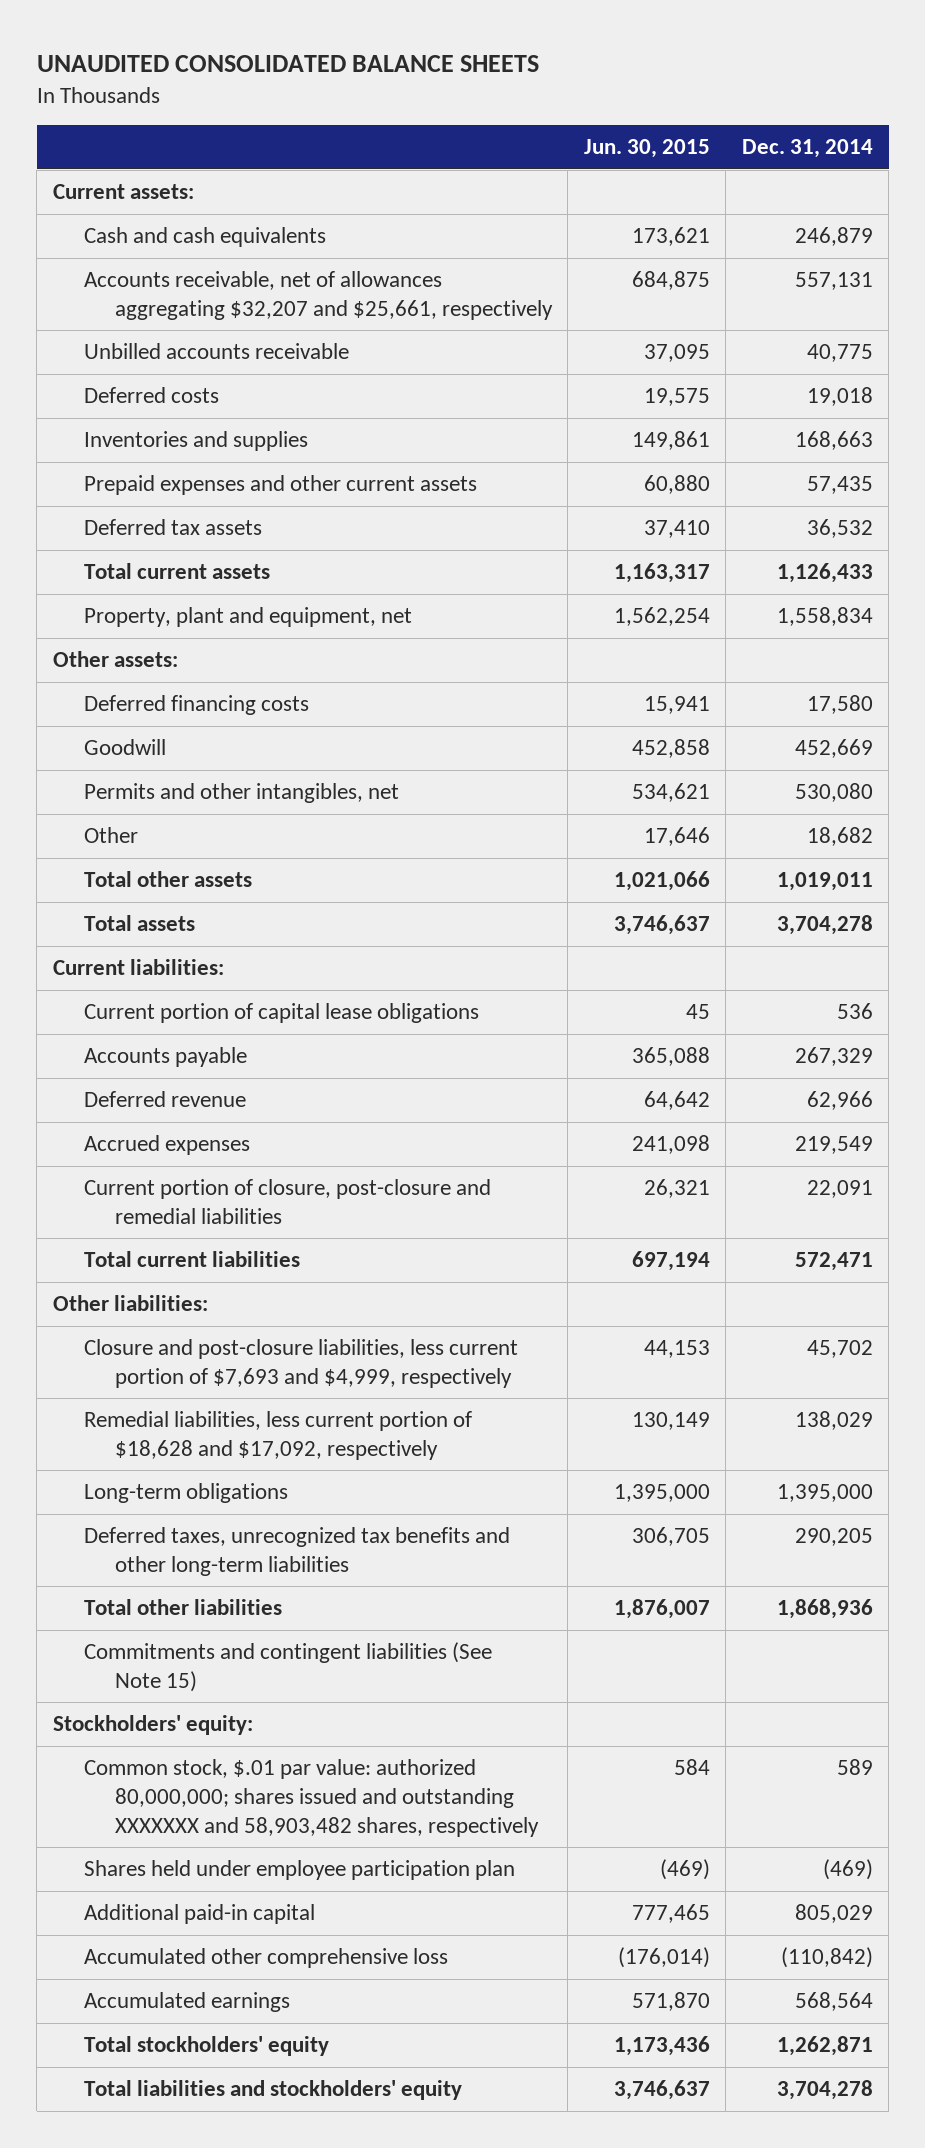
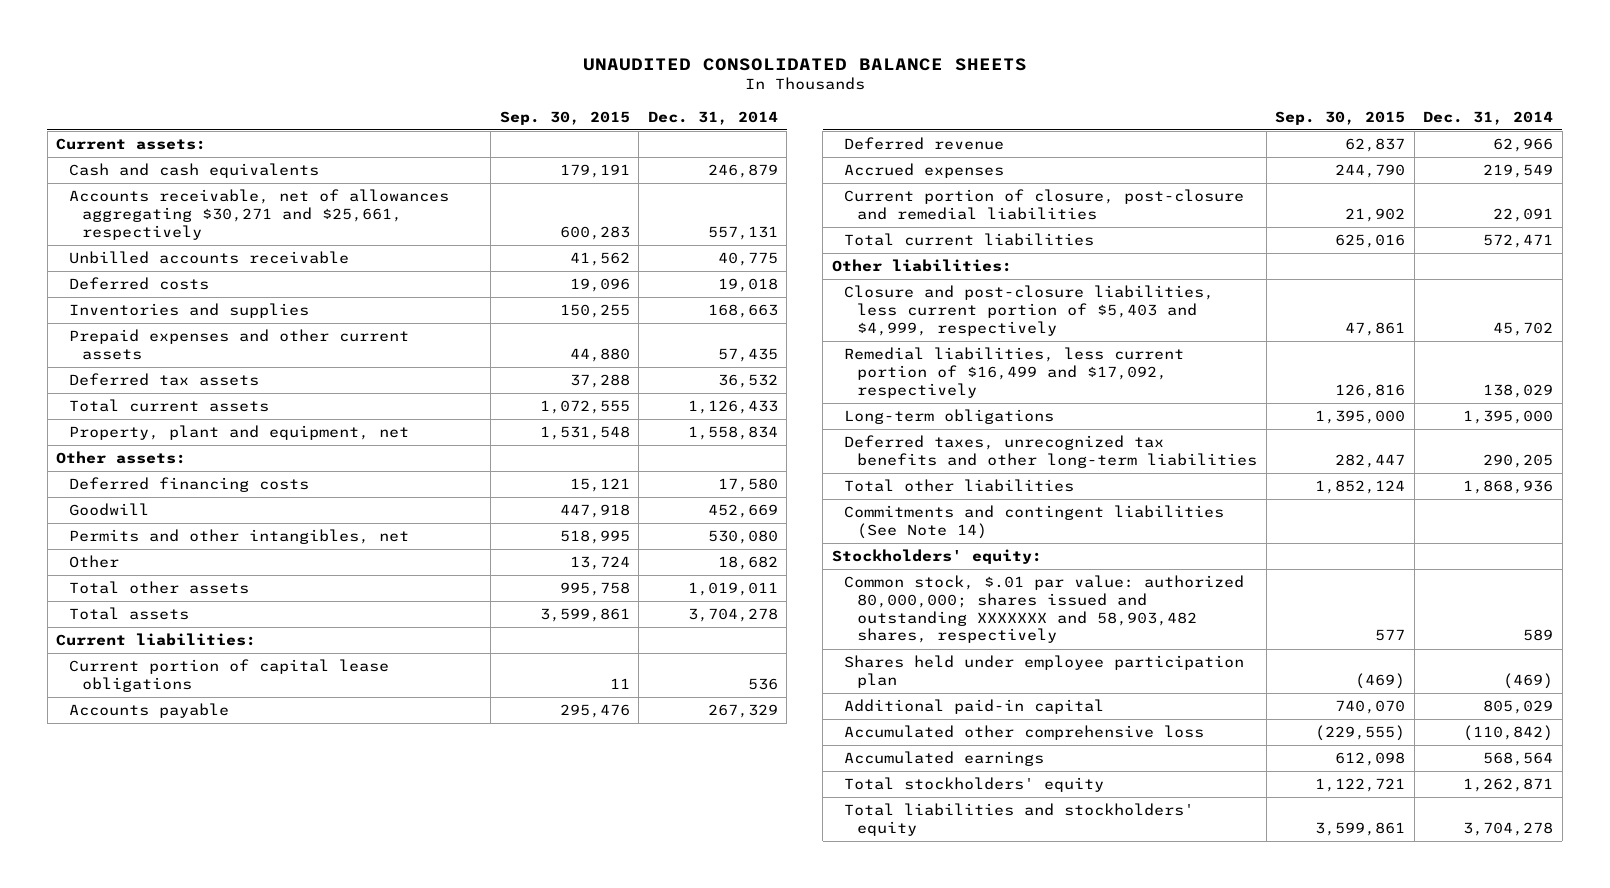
- | Jun. 30, 2015 | Dec. 31, 2014
+ | Sep. 30, 2015 | Dec. 31, 2014
- Accounts receivable, net of allowances aggregating $32,207 and $25,661, respectively | 684,875 | 557,131
+ Accounts receivable, net of allowances aggregating $30,271 and $25,661, respectively | 600,283 | 557,131
- Closure and post-closure liabilities, less current portion of $7,693 and $4,999, respectively | 44,153 | 45,702
- Remedial liabilities, less current portion of $18,628 and $17,092, respectively | 130,149 | 138,029
+ Closure and post-closure liabilities, less current portion of $5,403 and $4,999, respectively | 47,861 | 45,702
+ Remedial liabilities, less current portion of $16,499 and $17,092, respectively | 126,816 | 138,029
- Commitments and contingent liabilities (See Note 15)
+ Commitments and contingent liabilities (See Note 14)

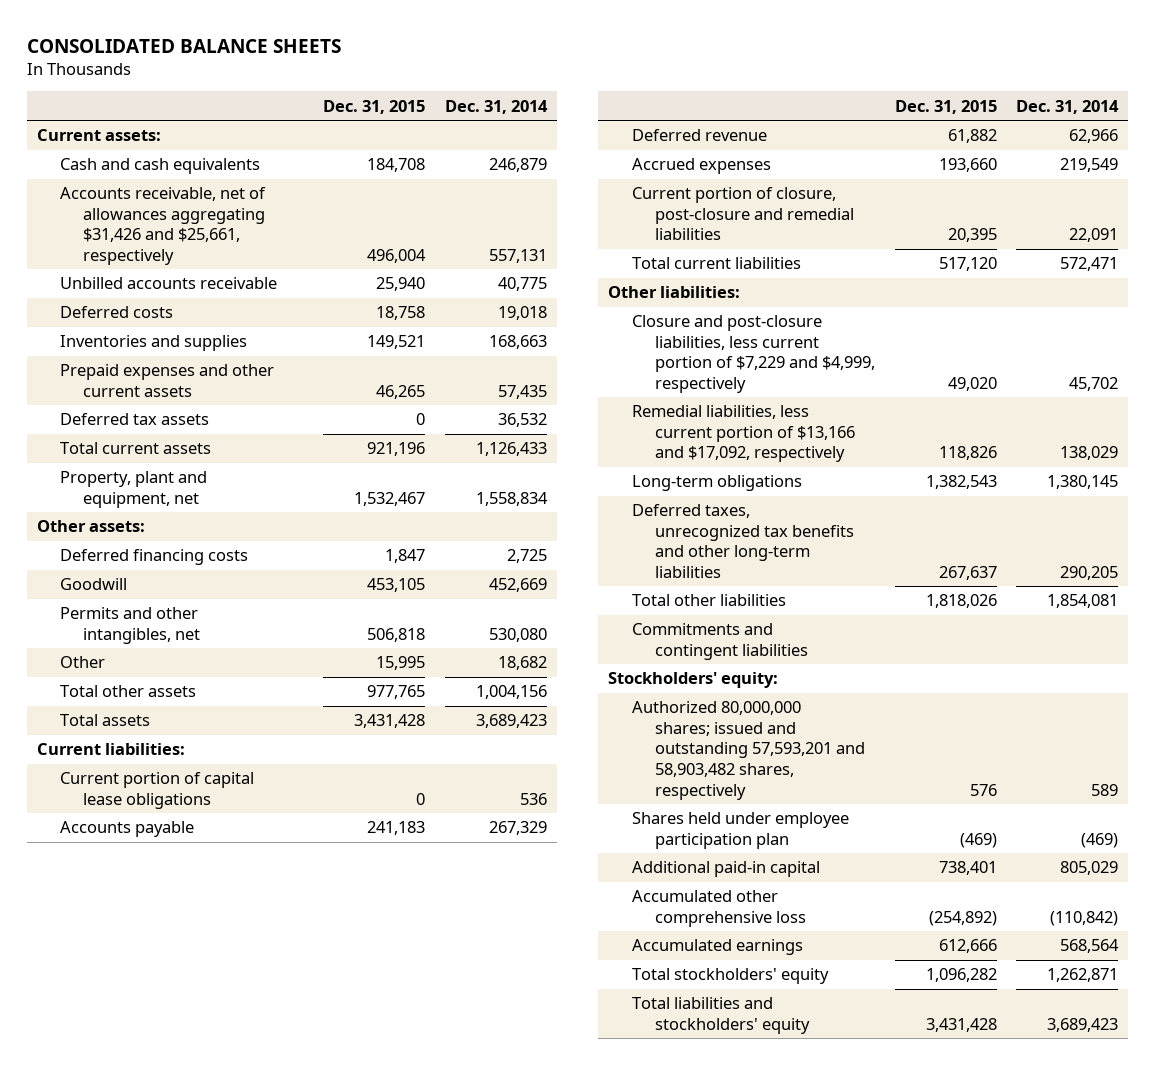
- UNAUDITED CONSOLIDATED BALANCE SHEETS
+ CONSOLIDATED BALANCE SHEETS
- | Sep. 30, 2015 | Dec. 31, 2014
+ | Dec. 31, 2015 | Dec. 31, 2014
- Accounts receivable, net of allowances aggregating $30,271 and $25,661, respectively | 600,283 | 557,131
+ Accounts receivable, net of allowances aggregating $31,426 and $25,661, respectively | 496,004 | 557,131
- Deferred financing costs | 15,121 | 17,580
+ Deferred financing costs | 1,847 | 2,725
- Total other assets | 995,758 | 1,019,011
- Total assets | 3,599,861 | 3,704,278
+ Total other assets | 977,765 | 1,004,156
+ Total assets | 3,431,428 | 3,689,423
- Closure and post-closure liabilities, less current portion of $5,403 and $4,999, respectively | 47,861 | 45,702
- Remedial liabilities, less current portion of $16,499 and $17,092, respectively | 126,816 | 138,029
- Long-term obligations | 1,395,000 | 1,395,000
+ Closure and post-closure liabilities, less current portion of $7,229 and $4,999, respectively | 49,020 | 45,702
+ Remedial liabilities, less current portion of $13,166 and $17,092, respectively | 118,826 | 138,029
+ Long-term obligations | 1,382,543 | 1,380,145
- Total other liabilities | 1,852,124 | 1,868,936
- Commitments and contingent liabilities (See Note 14)
+ Total other liabilities | 1,818,026 | 1,854,081
+ Commitments and contingent liabilities
- Common stock, $.01 par value: authorized 80,000,000; shares issued and outstanding XXXXXXX and 58,903,482 shares, respectively | 577 | 589
+ Authorized 80,000,000 shares; issued and outstanding 57,593,201 and 58,903,482 shares, respectively | 576 | 589
- Total liabilities and stockholders' equity | 3,599,861 | 3,704,278
+ Total liabilities and stockholders' equity | 3,431,428 | 3,689,423

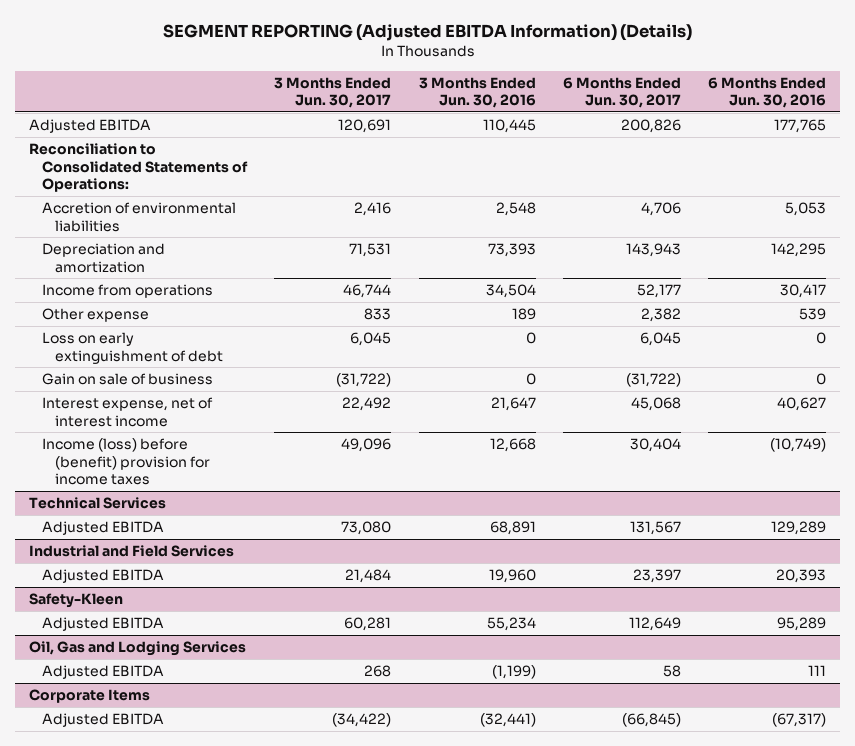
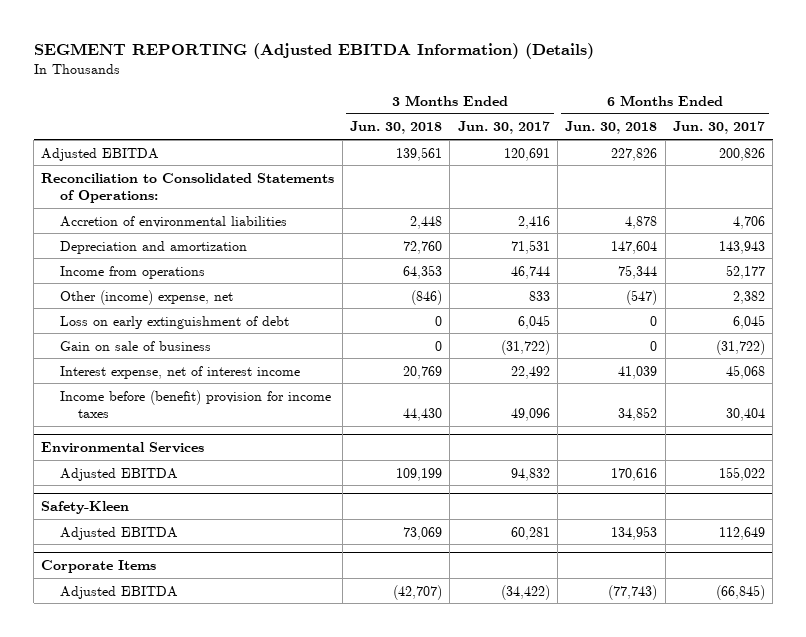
- | 3 Months Ended Jun. 30, 2017 | 3 Months Ended Jun. 30, 2016 | 6 Months Ended Jun. 30, 2017 | 6 Months Ended Jun. 30, 2016
+ | 3 Months Ended Jun. 30, 2018 | 3 Months Ended Jun. 30, 2017 | 6 Months Ended Jun. 30, 2018 | 6 Months Ended Jun. 30, 2017
- Other expense | 833 | 189 | 2,382 | 539
+ Other (income) expense, net | (846) | 833 | (547) | 2,382
- Income (loss) before (benefit) provision for income taxes | 49,096 | 12,668 | 30,404 | (10,749)
- Technical Services
- Adjusted EBITDA | 73,080 | 68,891 | 131,567 | 129,289
- Industrial and Field Services
- Adjusted EBITDA | 21,484 | 19,960 | 23,397 | 20,393
+ Income before (benefit) provision for income taxes | 44,430 | 49,096 | 34,852 | 30,404
+ Environmental Services
+ Adjusted EBITDA | 109,199 | 94,832 | 170,616 | 155,022
- Oil, Gas and Lodging Services
- Adjusted EBITDA | 268 | (1,199) | 58 | 111

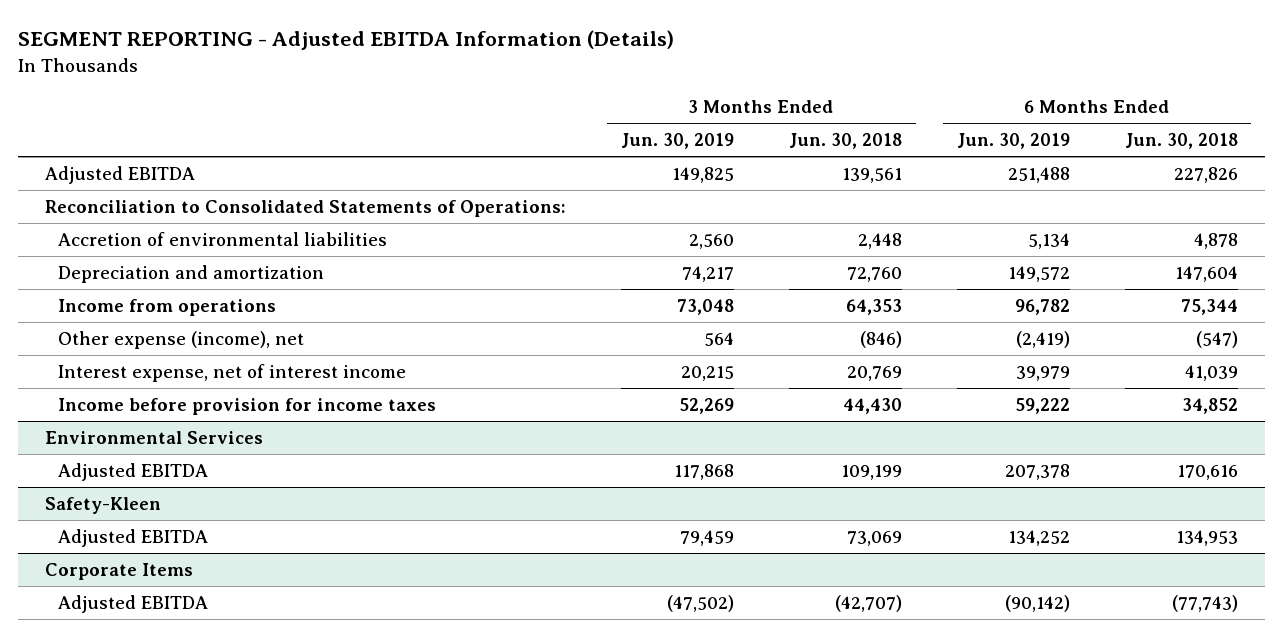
- SEGMENT REPORTING (Adjusted EBITDA Information) (Details)
+ SEGMENT REPORTING - Adjusted EBITDA Information (Details)
- | 3 Months Ended Jun. 30, 2018 | 3 Months Ended Jun. 30, 2017 | 6 Months Ended Jun. 30, 2018 | 6 Months Ended Jun. 30, 2017
+ | 3 Months Ended Jun. 30, 2019 | 3 Months Ended Jun. 30, 2018 | 6 Months Ended Jun. 30, 2019 | 6 Months Ended Jun. 30, 2018
- Other (income) expense, net | (846) | 833 | (547) | 2,382
- Loss on early extinguishment of debt | 0 | 6,045 | 0 | 6,045
- Gain on sale of business | 0 | (31,722) | 0 | (31,722)
+ Other expense (income), net | 564 | (846) | (2,419) | (547)
- Income before (benefit) provision for income taxes | 44,430 | 49,096 | 34,852 | 30,404
+ Income before provision for income taxes | 52,269 | 44,430 | 59,222 | 34,852

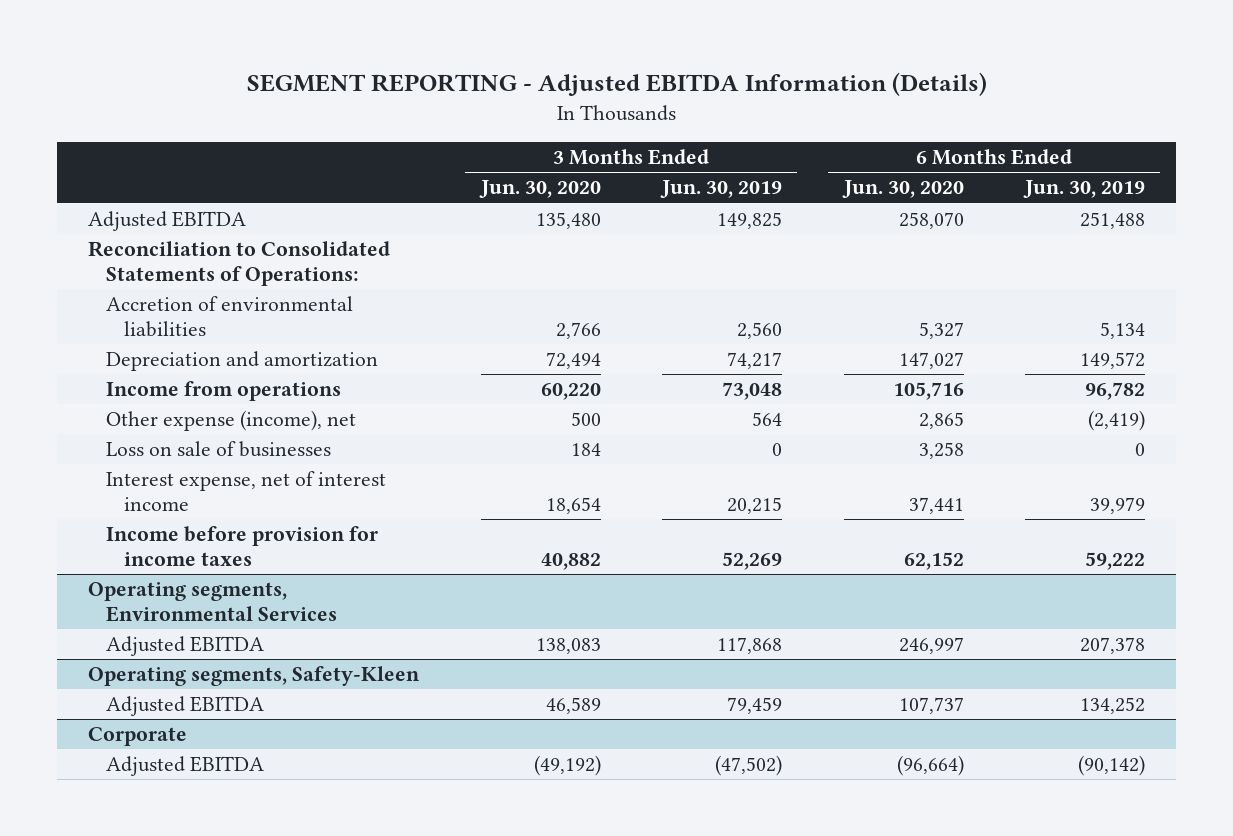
- | 3 Months Ended Jun. 30, 2019 | 3 Months Ended Jun. 30, 2018 | 6 Months Ended Jun. 30, 2019 | 6 Months Ended Jun. 30, 2018
+ | 3 Months Ended Jun. 30, 2020 | 3 Months Ended Jun. 30, 2019 | 6 Months Ended Jun. 30, 2020 | 6 Months Ended Jun. 30, 2019
+ Loss on sale of businesses | 184 | 0 | 3,258 | 0
- Environmental Services
+ Operating segments, Environmental Services
- Safety-Kleen
+ Operating segments, Safety-Kleen
- Corporate Items
+ Corporate

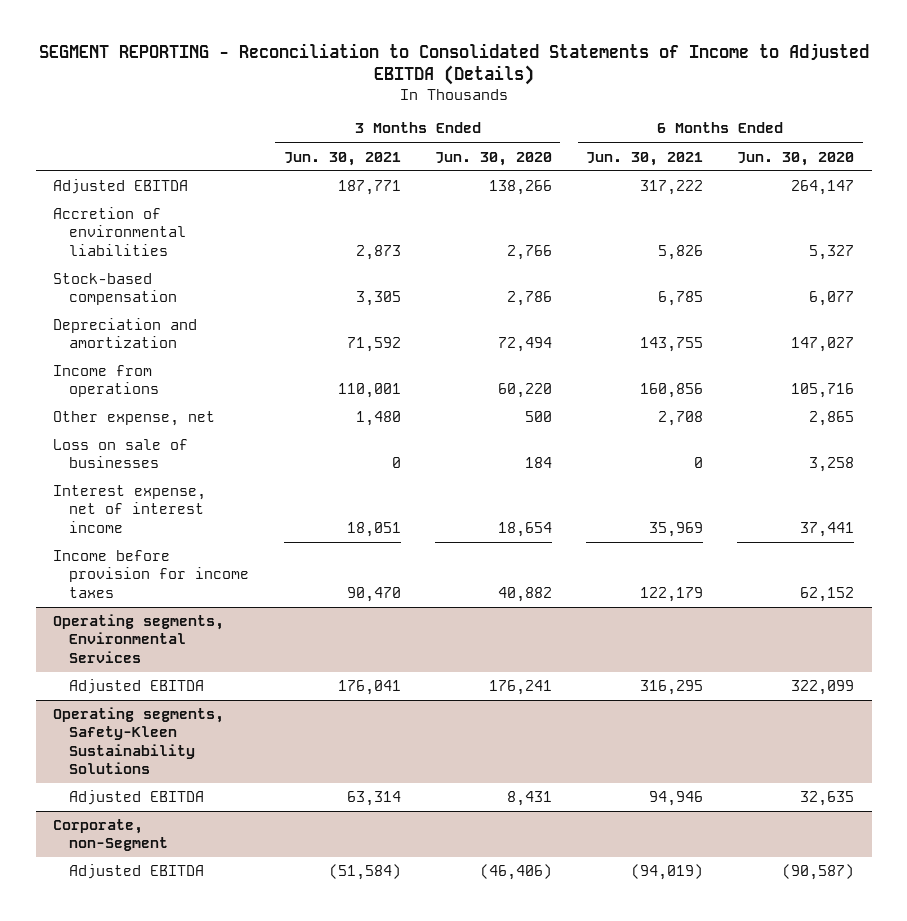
- SEGMENT REPORTING - Adjusted EBITDA Information (Details)
+ SEGMENT REPORTING - Reconciliation to Consolidated Statements of Income to Adjusted EBITDA (Details)
- | 3 Months Ended Jun. 30, 2020 | 3 Months Ended Jun. 30, 2019 | 6 Months Ended Jun. 30, 2020 | 6 Months Ended Jun. 30, 2019
+ | 3 Months Ended Jun. 30, 2021 | 3 Months Ended Jun. 30, 2020 | 6 Months Ended Jun. 30, 2021 | 6 Months Ended Jun. 30, 2020
- Adjusted EBITDA | 135,480 | 149,825 | 258,070 | 251,488
- Reconciliation to Consolidated Statements of Operations:
+ Adjusted EBITDA | 187,771 | 138,266 | 317,222 | 264,147
+ Stock-based compensation | 3,305 | 2,786 | 6,785 | 6,077
- Other expense (income), net | 500 | 564 | 2,865 | (2,419)
+ Other expense, net | 1,480 | 500 | 2,708 | 2,865
@ Operating segments, Environmental Services
- Adjusted EBITDA | 138,083 | 117,868 | 246,997 | 207,378
- Operating segments, Safety-Kleen
- Adjusted EBITDA | 46,589 | 79,459 | 107,737 | 134,252
- Corporate
- Adjusted EBITDA | (49,192) | (47,502) | (96,664) | (90,142)
@ Operating segments, Environmental Services
+ Adjusted EBITDA | 176,041 | 176,241 | 316,295 | 322,099
+ Operating segments, Safety-Kleen Sustainability Solutions
+ Adjusted EBITDA | 63,314 | 8,431 | 94,946 | 32,635
+ Corporate, non-Segment
+ Adjusted EBITDA | (51,584) | (46,406) | (94,019) | (90,587)

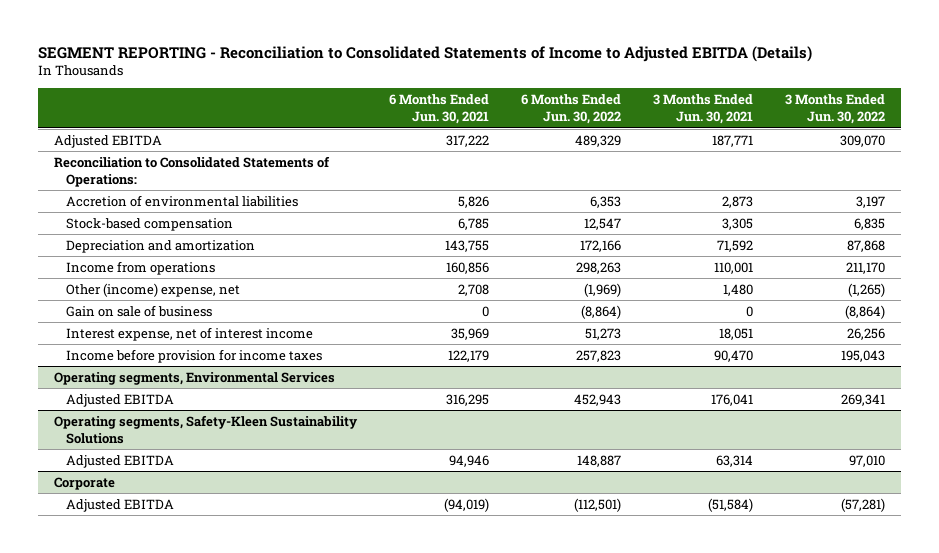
- | 3 Months Ended Jun. 30, 2021 | 3 Months Ended Jun. 30, 2020 | 6 Months Ended Jun. 30, 2021 | 6 Months Ended Jun. 30, 2020
+ | 6 Months Ended Jun. 30, 2021 | 6 Months Ended Jun. 30, 2022 | 3 Months Ended Jun. 30, 2021 | 3 Months Ended Jun. 30, 2022
+ Reconciliation to Consolidated Statements of Operations:
- Other expense, net | 1,480 | 500 | 2,708 | 2,865
- Loss on sale of businesses | 0 | 184 | 0 | 3,258
+ Other (income) expense, net | 2,708 | (1,969) | 1,480 | (1,265)
+ Gain on sale of business | 0 | (8,864) | 0 | (8,864)
- Corporate, non-Segment
+ Corporate

